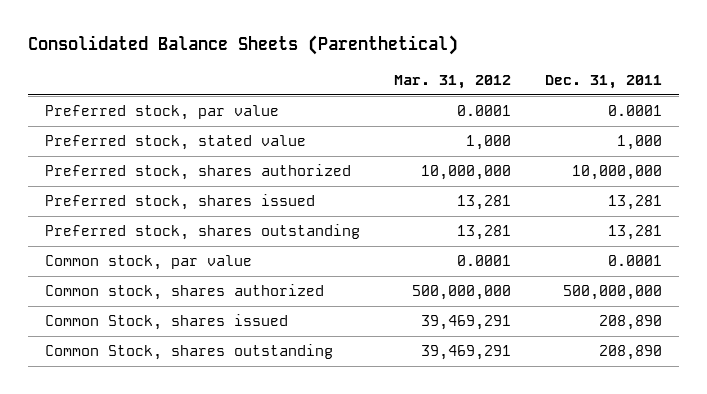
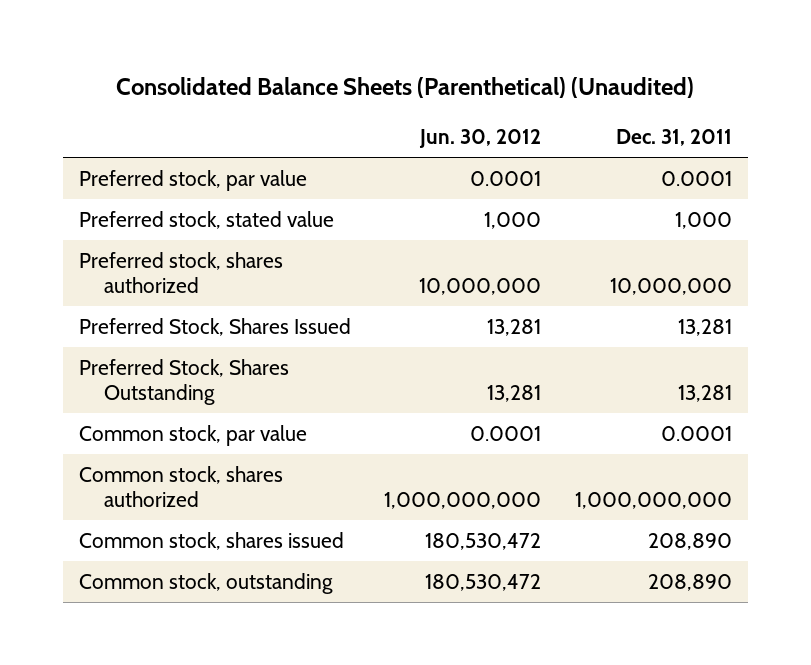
- Consolidated Balance Sheets (Parenthetical)
+ Consolidated Balance Sheets (Parenthetical) (Unaudited)
- | Mar. 31, 2012 | Dec. 31, 2011
+ | Jun. 30, 2012 | Dec. 31, 2011
- Preferred stock, shares issued | 13,281 | 13,281
- Preferred stock, shares outstanding | 13,281 | 13,281
+ Preferred Stock, Shares Issued | 13,281 | 13,281
+ Preferred Stock, Shares Outstanding | 13,281 | 13,281
- Common stock, shares authorized | 500,000,000 | 500,000,000
- Common Stock, shares issued | 39,469,291 | 208,890
- Common Stock, shares outstanding | 39,469,291 | 208,890
+ Common stock, shares authorized | 1,000,000,000 | 1,000,000,000
+ Common stock, shares issued | 180,530,472 | 208,890
+ Common stock, outstanding | 180,530,472 | 208,890

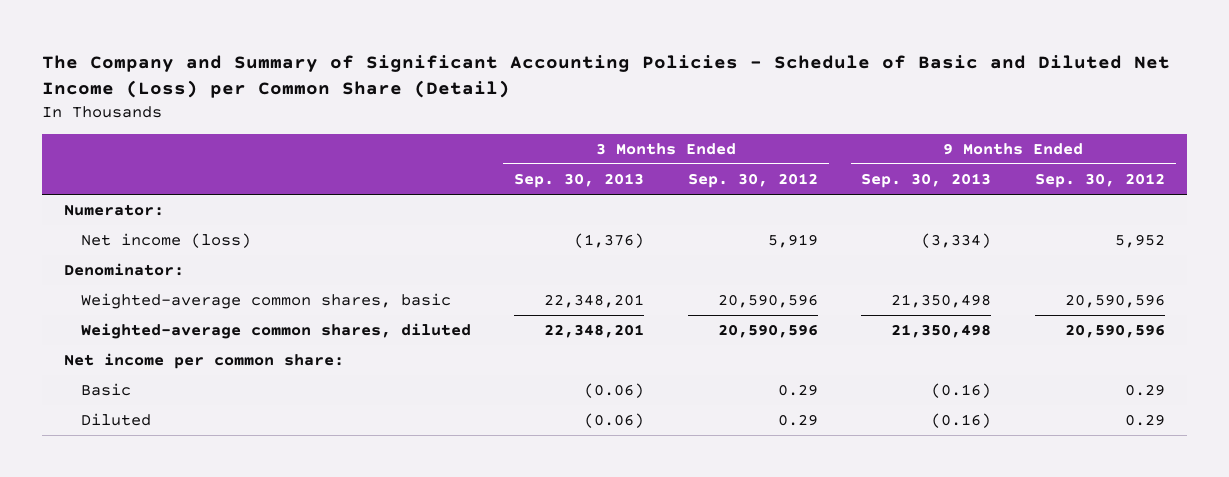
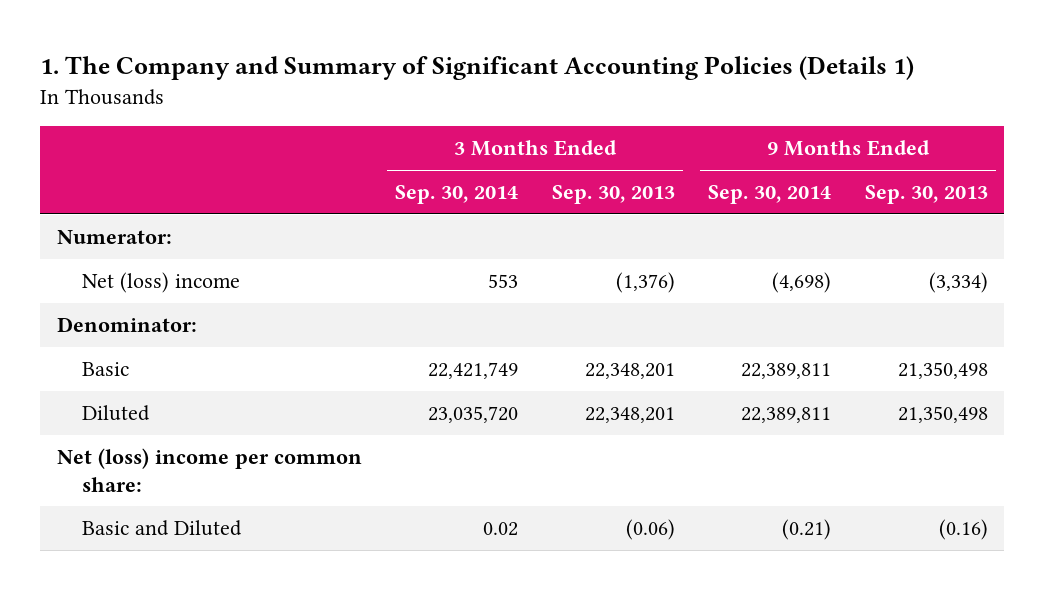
- The Company and Summary of Significant Accounting Policies - Schedule of Basic and Diluted Net Income (Loss) per Common Share (Detail)
+ 1. The Company and Summary of Significant Accounting Policies (Details 1)
- | 3 Months Ended Sep. 30, 2013 | 3 Months Ended Sep. 30, 2012 | 9 Months Ended Sep. 30, 2013 | 9 Months Ended Sep. 30, 2012
+ | 3 Months Ended Sep. 30, 2014 | 3 Months Ended Sep. 30, 2013 | 9 Months Ended Sep. 30, 2014 | 9 Months Ended Sep. 30, 2013
- Net income (loss) | (1,376) | 5,919 | (3,334) | 5,952
+ Net (loss) income | 553 | (1,376) | (4,698) | (3,334)
- Weighted-average common shares, basic | 22,348,201 | 20,590,596 | 21,350,498 | 20,590,596
- Weighted-average common shares, diluted | 22,348,201 | 20,590,596 | 21,350,498 | 20,590,596
- Net income per common share:
- Basic | (0.06) | 0.29 | (0.16) | 0.29
- Diluted | (0.06) | 0.29 | (0.16) | 0.29
+ Basic | 22,421,749 | 22,348,201 | 22,389,811 | 21,350,498
+ Diluted | 23,035,720 | 22,348,201 | 22,389,811 | 21,350,498
+ Net (loss) income per common share:
+ Basic and Diluted | 0.02 | (0.06) | (0.21) | (0.16)

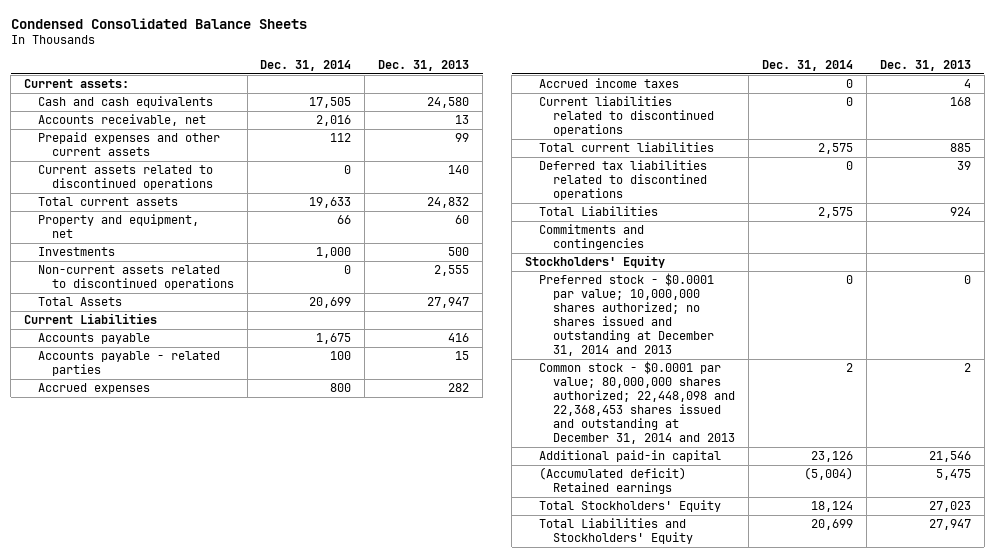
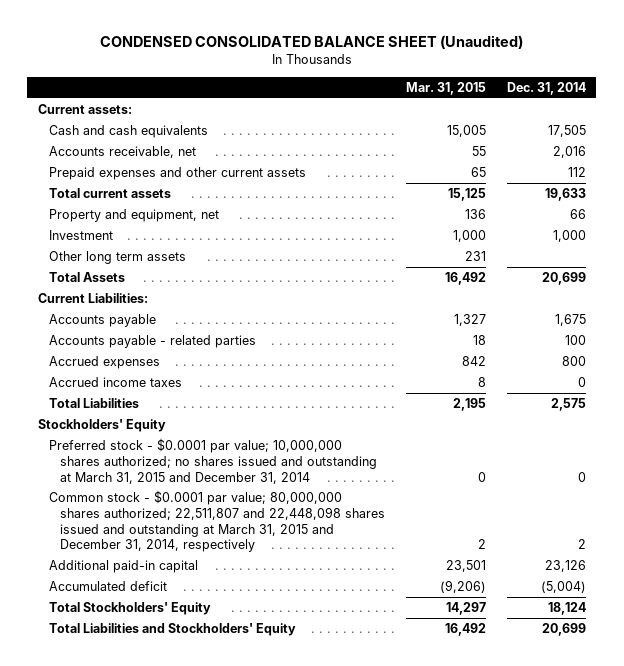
- Condensed Consolidated Balance Sheets
+ CONDENSED CONSOLIDATED BALANCE SHEET (Unaudited)
- | Dec. 31, 2014 | Dec. 31, 2013
+ | Mar. 31, 2015 | Dec. 31, 2014
- Current assets related to discontinued operations | 0 | 140
- Investments | 1,000 | 500
- Non-current assets related to discontinued operations | 0 | 2,555
+ Investment | 1,000 | 1,000
+ Other long term assets | 231 |
- Current Liabilities
+ Current Liabilities:
- Current liabilities related to discontinued operations | 0 | 168
- Total current liabilities | 2,575 | 885
- Deferred tax liabilities related to discontined operations | 0 | 39
- Commitments and contingencies
- Preferred stock - $0.0001 par value; 10,000,000 shares authorized; no shares issued and outstanding at December 31, 2014 and 2013 | 0 | 0
- Common stock - $0.0001 par value; 80,000,000 shares authorized; 22,448,098 and 22,368,453 shares issued and outstanding at December 31, 2014 and 2013 | 2 | 2
+ Preferred stock - $0.0001 par value; 10,000,000 shares authorized; no shares issued and outstanding at March 31, 2015 and December 31, 2014 | 0 | 0
+ Common stock - $0.0001 par value; 80,000,000 shares authorized; 22,511,807 and 22,448,098 shares issued and outstanding at March 31, 2015 and December 31, 2014, respectively | 2 | 2
- (Accumulated deficit) Retained earnings | (5,004) | 5,475
+ Accumulated deficit | (9,206) | (5,004)

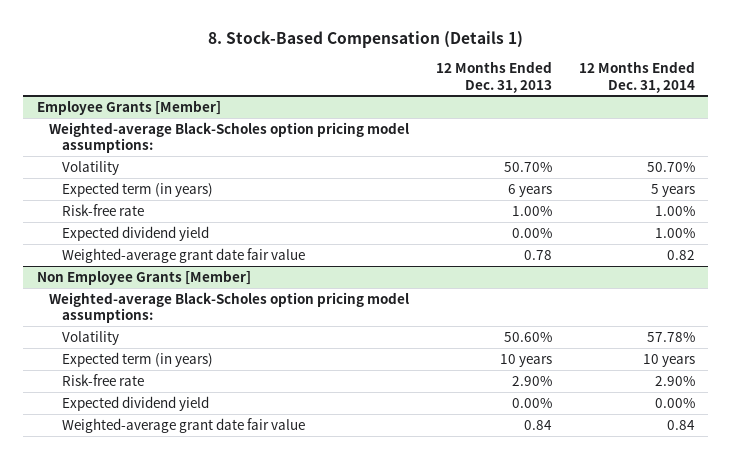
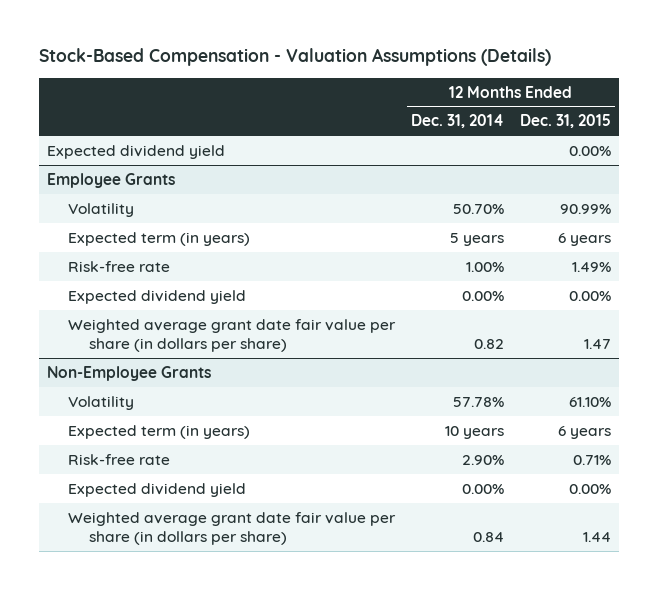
- 8. Stock-Based Compensation (Details 1)
+ Stock-Based Compensation - Valuation Assumptions (Details)
- | 12 Months Ended Dec. 31, 2013 | 12 Months Ended Dec. 31, 2014
+ | 12 Months Ended Dec. 31, 2014 | 12 Months Ended Dec. 31, 2015
- Employee Grants [Member]
- Weighted-average Black-Scholes option pricing model assumptions:
+ Expected dividend yield | | 0.00%
+ Employee Grants
- Expected dividend yield | 0.00% | 1.00%
- Weighted-average grant date fair value | 0.78 | 0.82
- Non Employee Grants [Member]
- Weighted-average Black-Scholes option pricing model assumptions:
+ Expected dividend yield | 0.00% | 0.00%
+ Weighted average grant date fair value per share (in dollars per share) | 0.82 | 1.47
+ Non-Employee Grants
- Weighted-average grant date fair value | 0.84 | 0.84
+ Weighted average grant date fair value per share (in dollars per share) | 0.84 | 1.44

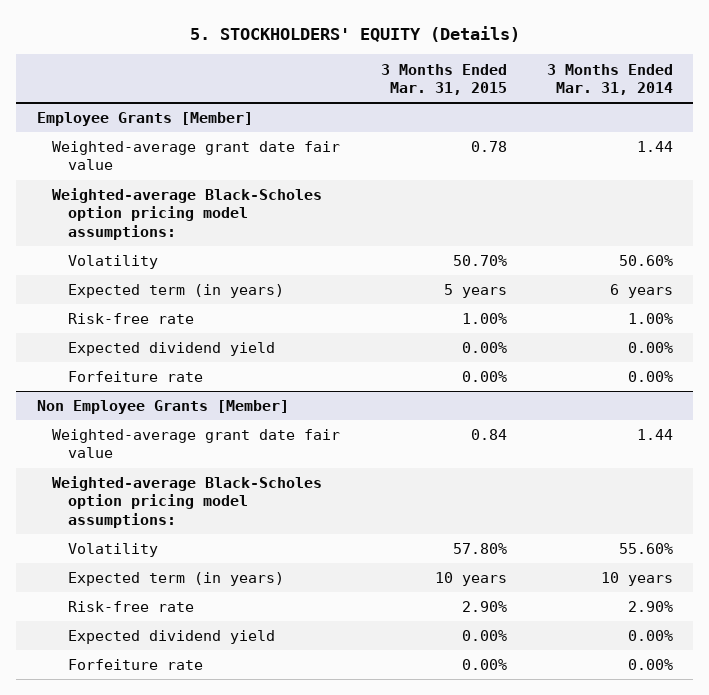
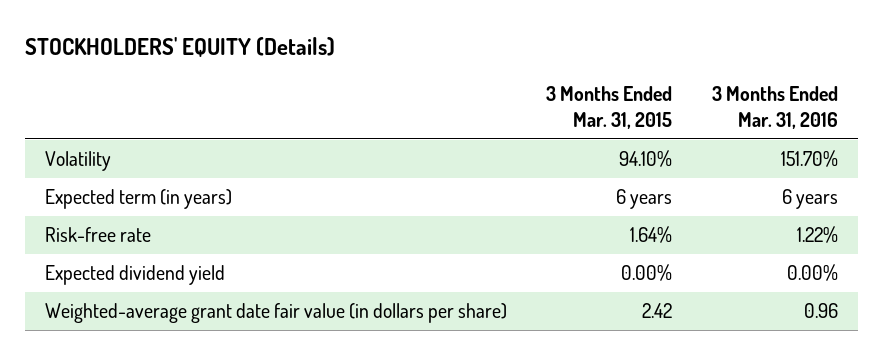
- 5. STOCKHOLDERS' EQUITY (Details)
+ STOCKHOLDERS' EQUITY (Details)
- | 3 Months Ended Mar. 31, 2015 | 3 Months Ended Mar. 31, 2014
+ | 3 Months Ended Mar. 31, 2015 | 3 Months Ended Mar. 31, 2016
- Employee Grants [Member]
- Weighted-average grant date fair value | 0.78 | 1.44
- Weighted-average Black-Scholes option pricing model assumptions:
- Volatility | 50.70% | 50.60%
- Expected term (in years) | 5 years | 6 years
- Risk-free rate | 1.00% | 1.00%
- Expected dividend yield | 0.00% | 0.00%
- Forfeiture rate | 0.00% | 0.00%
- Non Employee Grants [Member]
- Weighted-average grant date fair value | 0.84 | 1.44
- Weighted-average Black-Scholes option pricing model assumptions:
- Volatility | 57.80% | 55.60%
- Expected term (in years) | 10 years | 10 years
- Risk-free rate | 2.90% | 2.90%
+ Volatility | 94.10% | 151.70%
+ Expected term (in years) | 6 years | 6 years
+ Risk-free rate | 1.64% | 1.22%
- Forfeiture rate | 0.00% | 0.00%
+ Weighted-average grant date fair value (in dollars per share) | 2.42 | 0.96

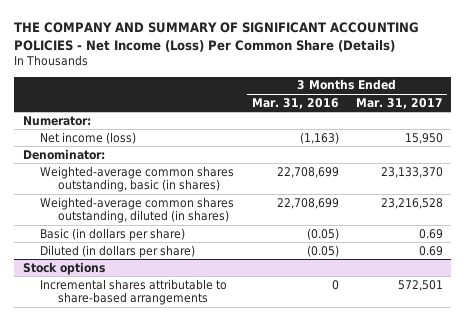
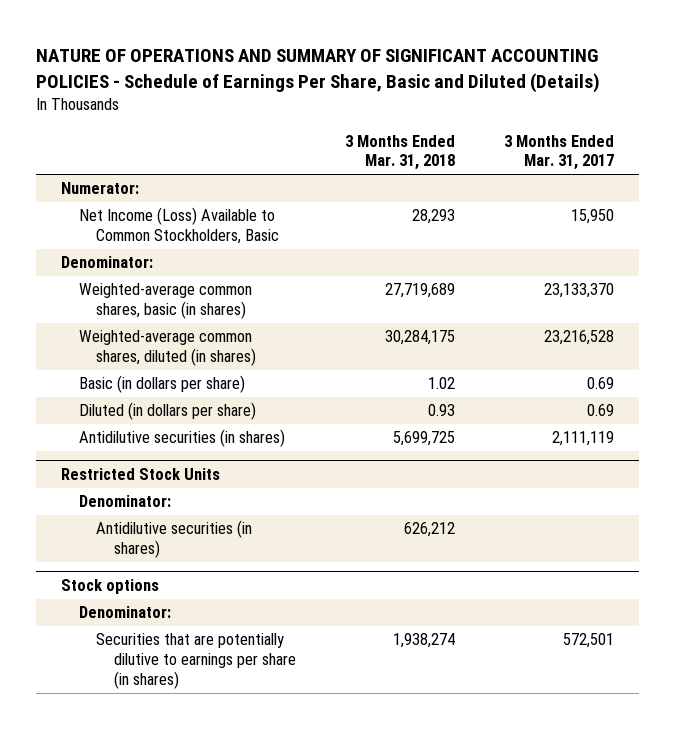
- THE COMPANY AND SUMMARY OF SIGNIFICANT ACCOUNTING POLICIES - Net Income (Loss) Per Common Share (Details)
+ NATURE OF OPERATIONS AND SUMMARY OF SIGNIFICANT ACCOUNTING POLICIES - Schedule of Earnings Per Share, Basic and Diluted (Details)
- | 3 Months Ended Mar. 31, 2016 | 3 Months Ended Mar. 31, 2017
+ | 3 Months Ended Mar. 31, 2018 | 3 Months Ended Mar. 31, 2017
- Net income (loss) | (1,163) | 15,950
+ Net Income (Loss) Available to Common Stockholders, Basic | 28,293 | 15,950
- Weighted-average common shares outstanding, basic (in shares) | 22,708,699 | 23,133,370
- Weighted-average common shares outstanding, diluted (in shares) | 22,708,699 | 23,216,528
+ Weighted-average common shares, basic (in shares) | 27,719,689 | 23,133,370
+ Weighted-average common shares, diluted (in shares) | 30,284,175 | 23,216,528
+ Antidilutive securities (in shares) | 5,699,725 | 2,111,119
+ Restricted Stock Units
+ Denominator:
+ Antidilutive securities (in shares) | 626,212 |
@ Stock options
- Incremental shares attributable to share-based arrangements | 0 | 572,501
+ Denominator:
+ Securities that are potentially dilutive to earnings per share (in shares) | 1,938,274 | 572,501

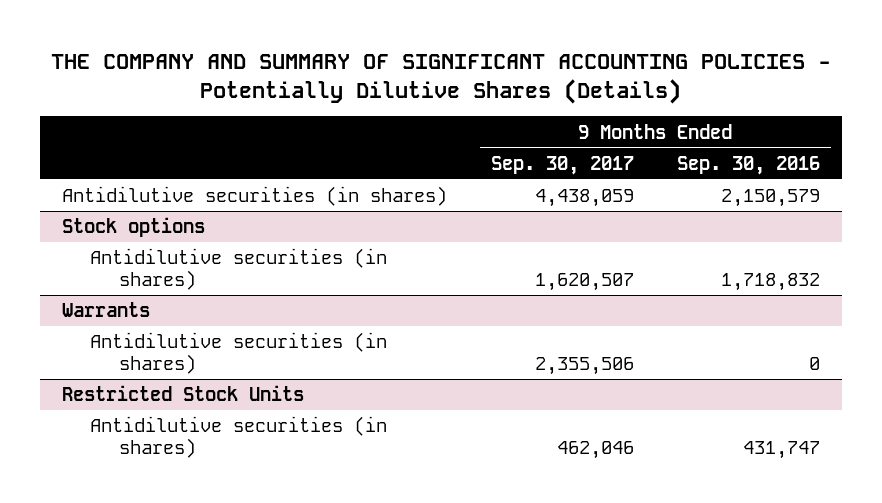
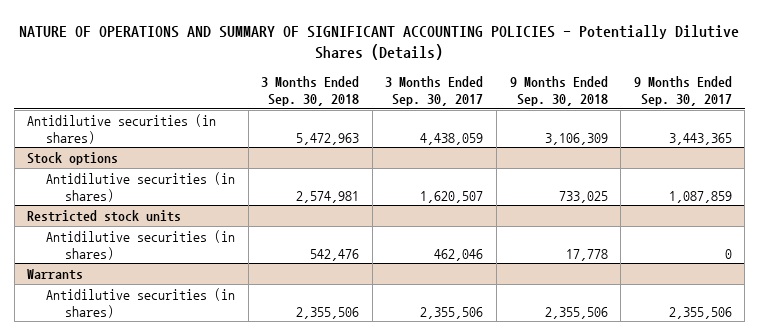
- THE COMPANY AND SUMMARY OF SIGNIFICANT ACCOUNTING POLICIES - Potentially Dilutive Shares (Details)
+ NATURE OF OPERATIONS AND SUMMARY OF SIGNIFICANT ACCOUNTING POLICIES - Potentially Dilutive Shares (Details)
- | 9 Months Ended Sep. 30, 2017 | 9 Months Ended Sep. 30, 2016
+ | 3 Months Ended Sep. 30, 2018 | 3 Months Ended Sep. 30, 2017 | 9 Months Ended Sep. 30, 2018 | 9 Months Ended Sep. 30, 2017
- Antidilutive securities (in shares) | 4,438,059 | 2,150,579
+ Antidilutive securities (in shares) | 5,472,963 | 4,438,059 | 3,106,309 | 3,443,365
@ Stock options
- Antidilutive securities (in shares) | 1,620,507 | 1,718,832
+ Antidilutive securities (in shares) | 2,574,981 | 1,620,507 | 733,025 | 1,087,859
+ Restricted stock units
+ Antidilutive securities (in shares) | 542,476 | 462,046 | 17,778 | 0
- Restricted Stock Units
- Antidilutive securities (in shares) | 462,046 | 431,747

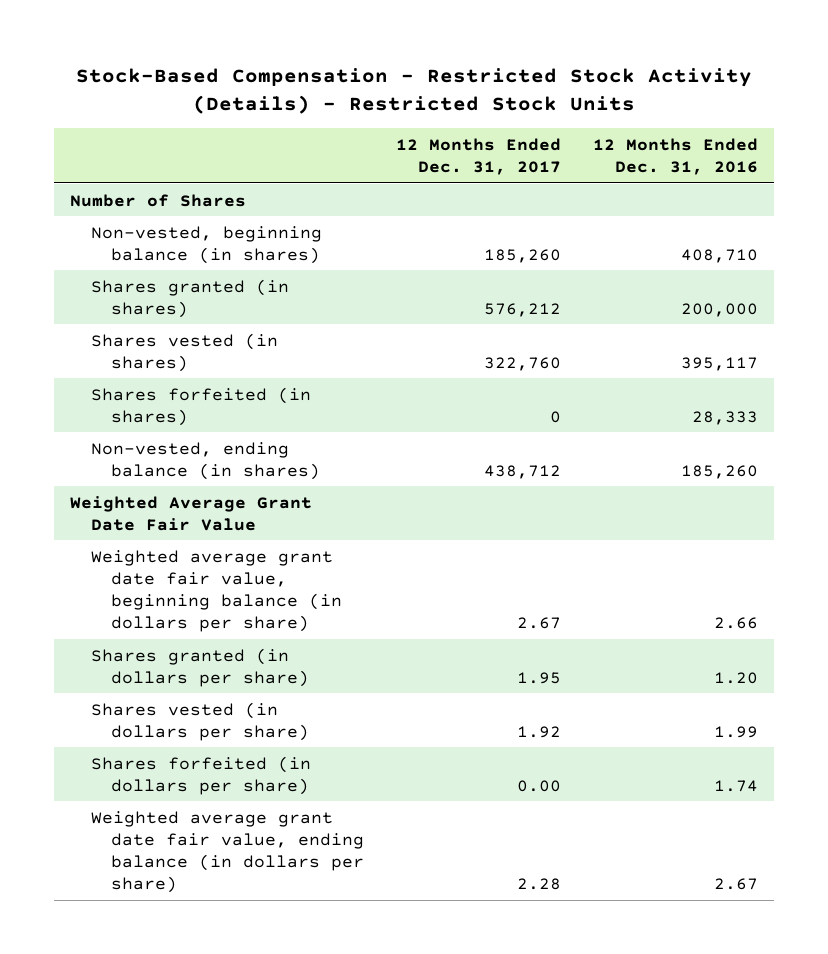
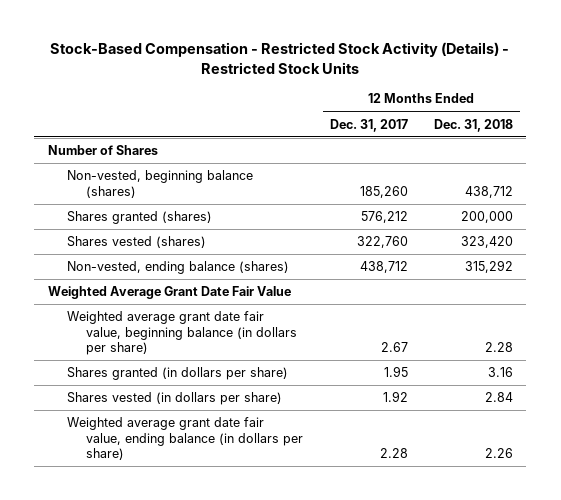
- | 12 Months Ended Dec. 31, 2017 | 12 Months Ended Dec. 31, 2016
+ | 12 Months Ended Dec. 31, 2017 | 12 Months Ended Dec. 31, 2018
- Non-vested, beginning balance (in shares) | 185,260 | 408,710
- Shares granted (in shares) | 576,212 | 200,000
- Shares vested (in shares) | 322,760 | 395,117
- Shares forfeited (in shares) | 0 | 28,333
- Non-vested, ending balance (in shares) | 438,712 | 185,260
+ Non-vested, beginning balance (shares) | 185,260 | 438,712
+ Shares granted (shares) | 576,212 | 200,000
+ Shares vested (shares) | 322,760 | 323,420
+ Non-vested, ending balance (shares) | 438,712 | 315,292
- Shares forfeited (in dollars per share) | 0.00 | 1.74

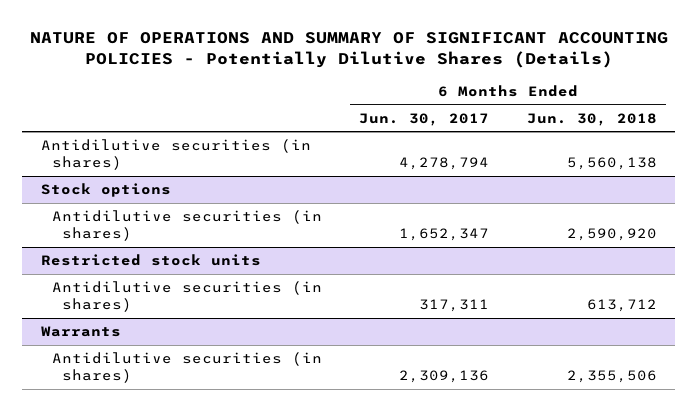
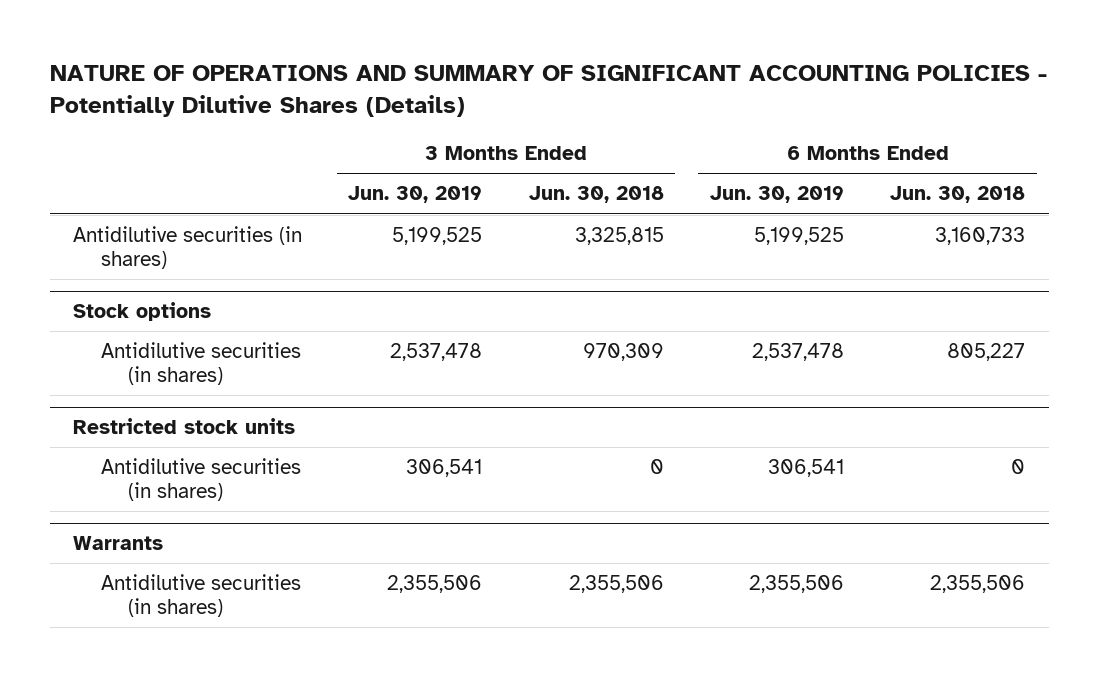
- | 6 Months Ended Jun. 30, 2017 | 6 Months Ended Jun. 30, 2018
+ | 3 Months Ended Jun. 30, 2019 | 3 Months Ended Jun. 30, 2018 | 6 Months Ended Jun. 30, 2019 | 6 Months Ended Jun. 30, 2018
- Antidilutive securities (in shares) | 4,278,794 | 5,560,138
+ Antidilutive securities (in shares) | 5,199,525 | 3,325,815 | 5,199,525 | 3,160,733
@ Stock options
- Antidilutive securities (in shares) | 1,652,347 | 2,590,920
+ Antidilutive securities (in shares) | 2,537,478 | 970,309 | 2,537,478 | 805,227
@ Restricted stock units
- Antidilutive securities (in shares) | 317,311 | 613,712
+ Antidilutive securities (in shares) | 306,541 | 0 | 306,541 | 0

